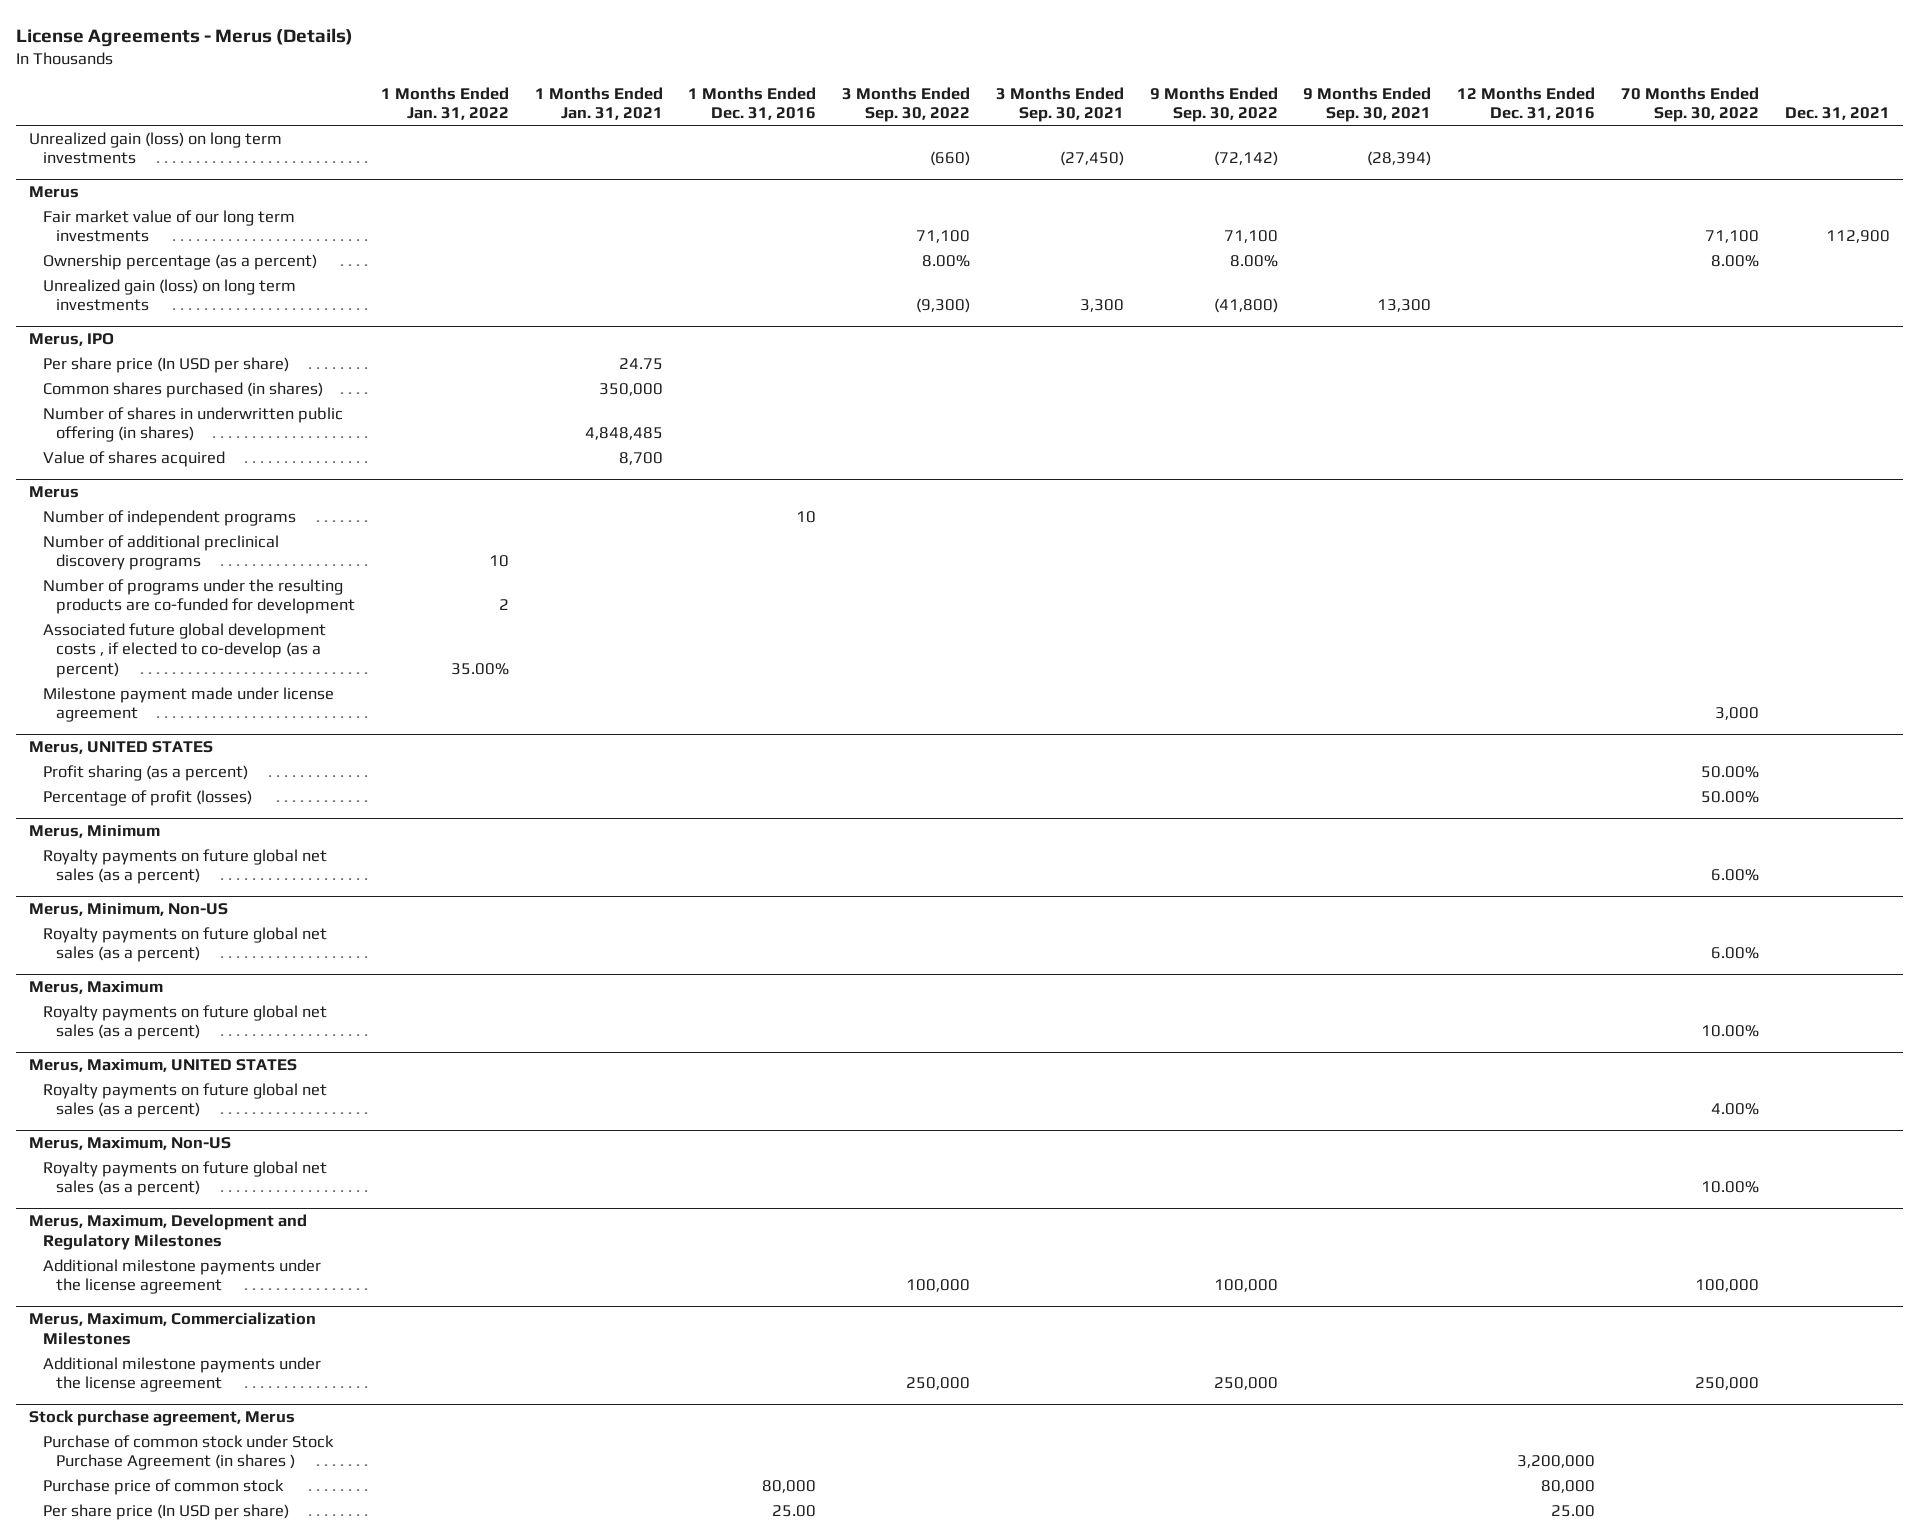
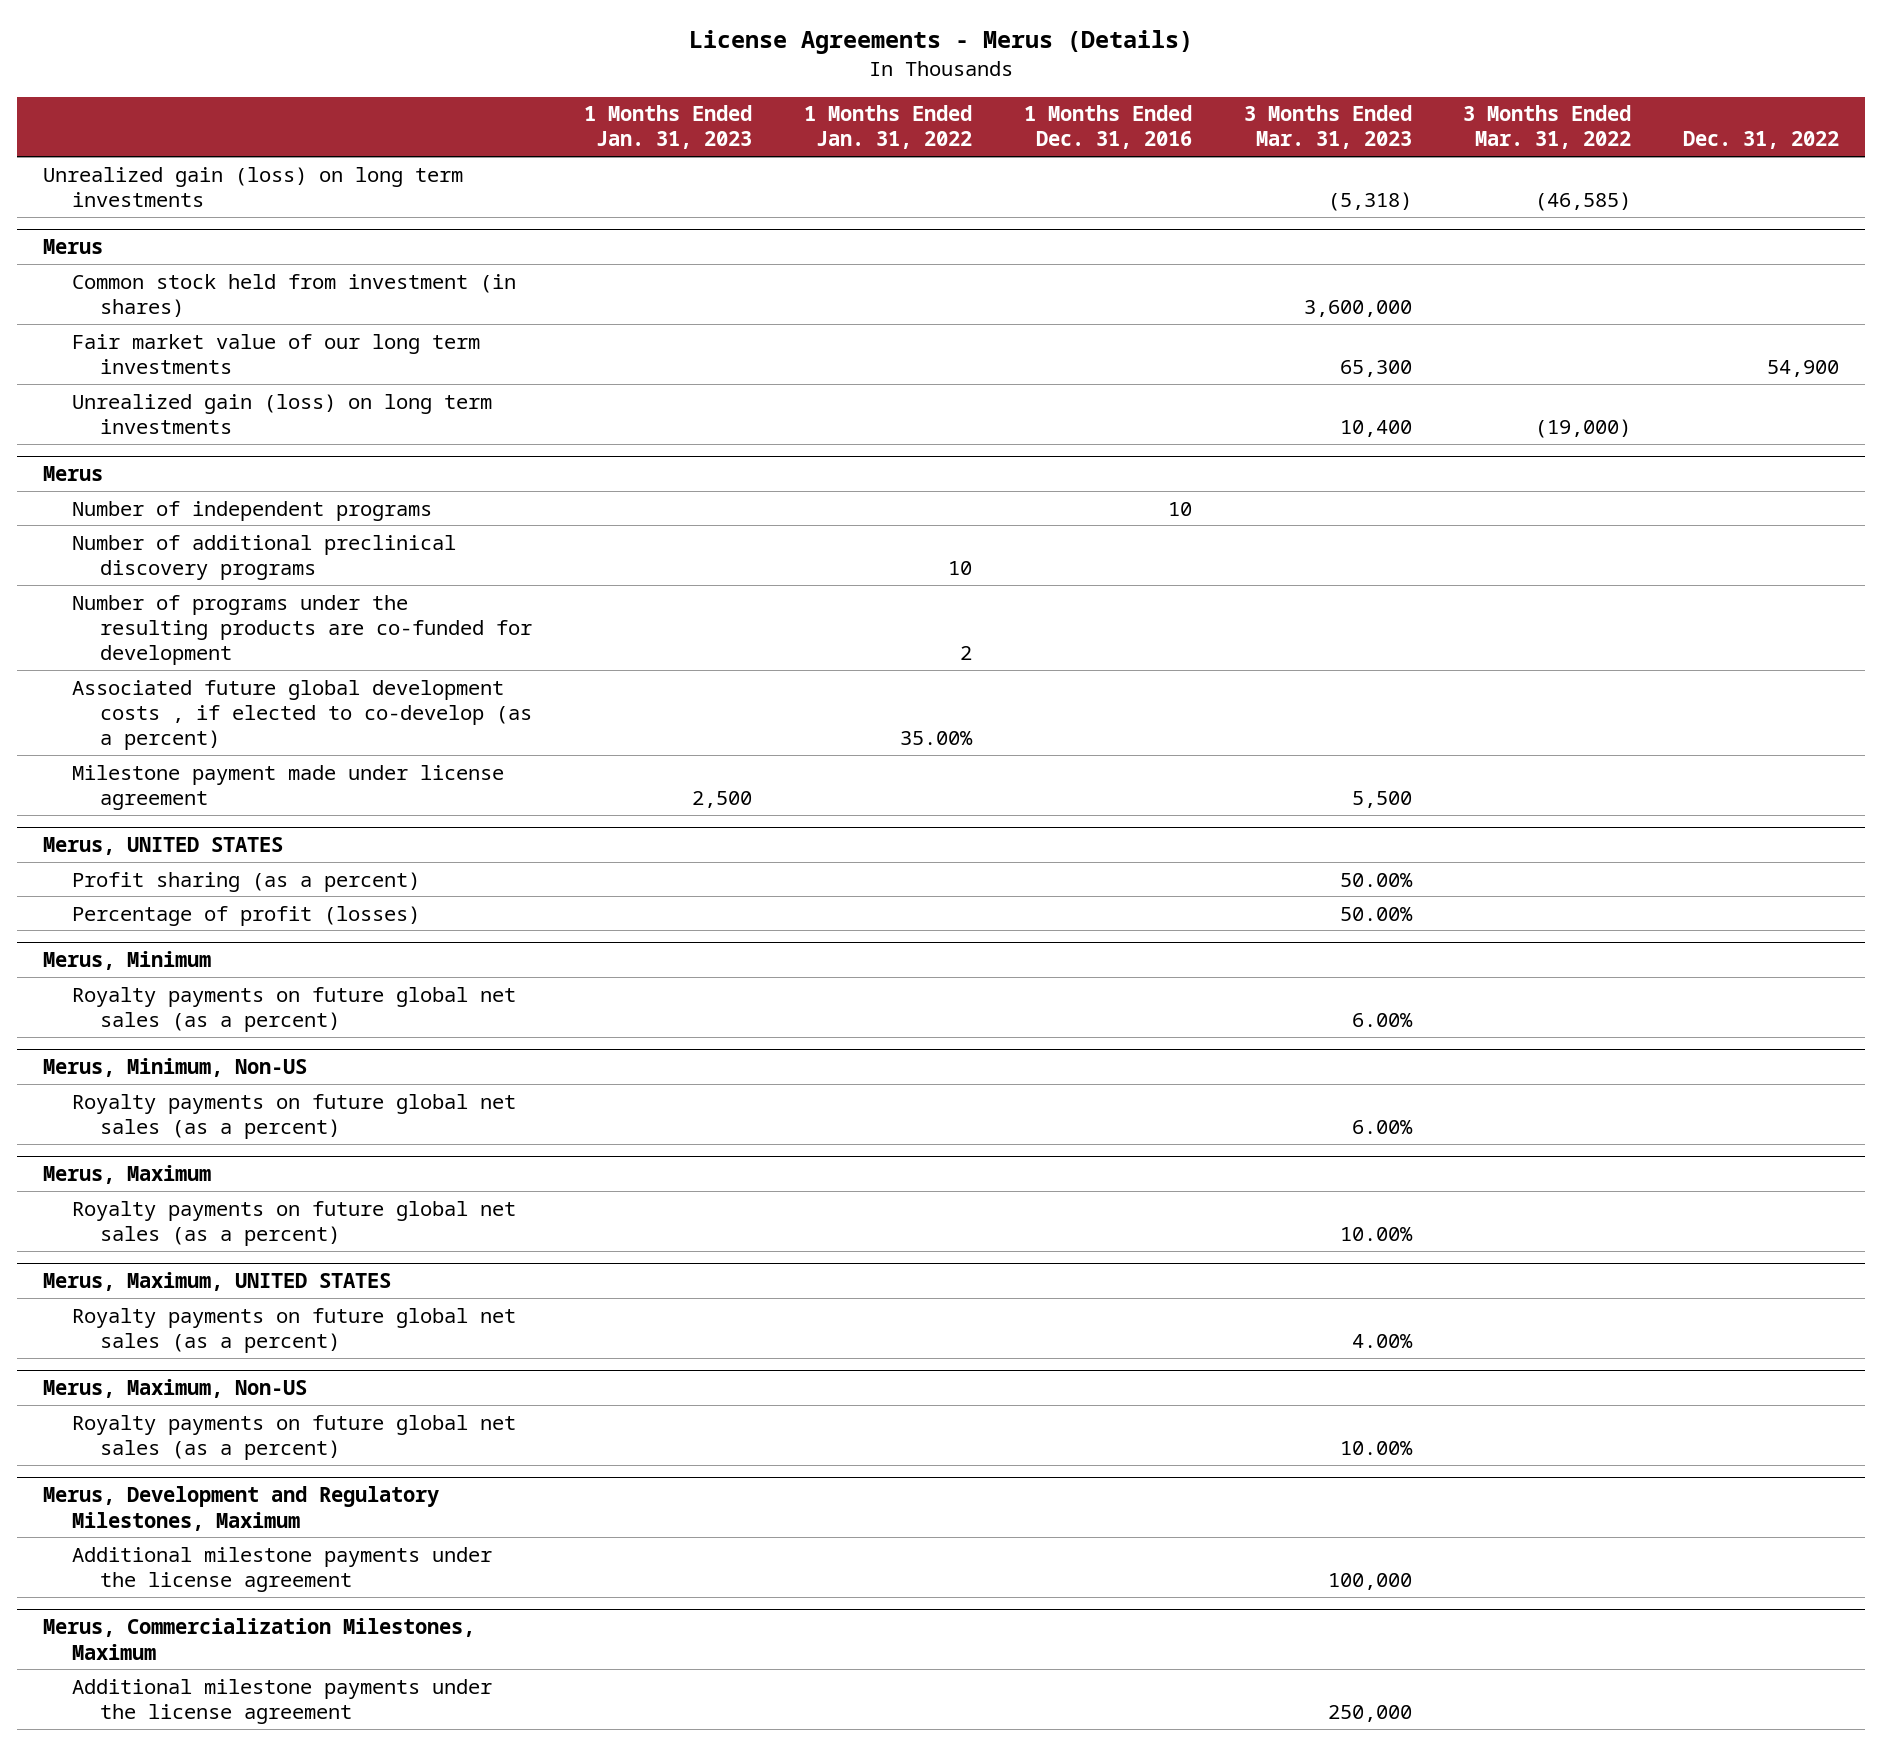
- | 1 Months Ended Jan. 31, 2022 | 1 Months Ended Jan. 31, 2021 | 1 Months Ended Dec. 31, 2016 | 3 Months Ended Sep. 30, 2022 | 3 Months Ended Sep. 30, 2021 | 9 Months Ended Sep. 30, 2022 | 9 Months Ended Sep. 30, 2021 | 12 Months Ended Dec. 31, 2016 | 70 Months Ended Sep. 30, 2022 | Dec. 31, 2021
+ | 1 Months Ended Jan. 31, 2023 | 1 Months Ended Jan. 31, 2022 | 1 Months Ended Dec. 31, 2016 | 3 Months Ended Mar. 31, 2023 | 3 Months Ended Mar. 31, 2022 | Dec. 31, 2022
@ Merus
+ Common stock held from investment (in shares) | | | | 3,600,000 | |
- Ownership percentage (as a percent) | | | | 8.00% | | 8.00% | | | 8.00% |
- Merus, IPO
- Per share price (In USD per share) | | 24.75 | | | | | | | |
- Common shares purchased (in shares) | | 350,000 | | | | | | | |
- Number of shares in underwritten public offering (in shares) | | 4,848,485 | | | | | | | |
- Value of shares acquired | | 8,700 | | | | | | | |
- Merus, Maximum, Development and Regulatory Milestones
+ Merus, Development and Regulatory Milestones, Maximum
- Merus, Maximum, Commercialization Milestones
+ Merus, Commercialization Milestones, Maximum
- Stock purchase agreement, Merus
- Purchase of common stock under Stock Purchase Agreement (in shares ) | | | | | | | | 3,200,000 | |
- Purchase price of common stock | | | 80,000 | | | | | 80,000 | |
- Per share price (In USD per share) | | | 25.00 | | | | | 25.00 | |

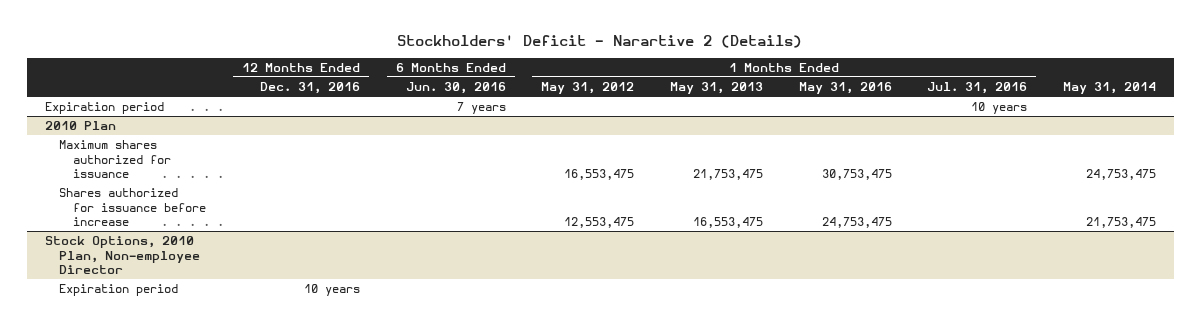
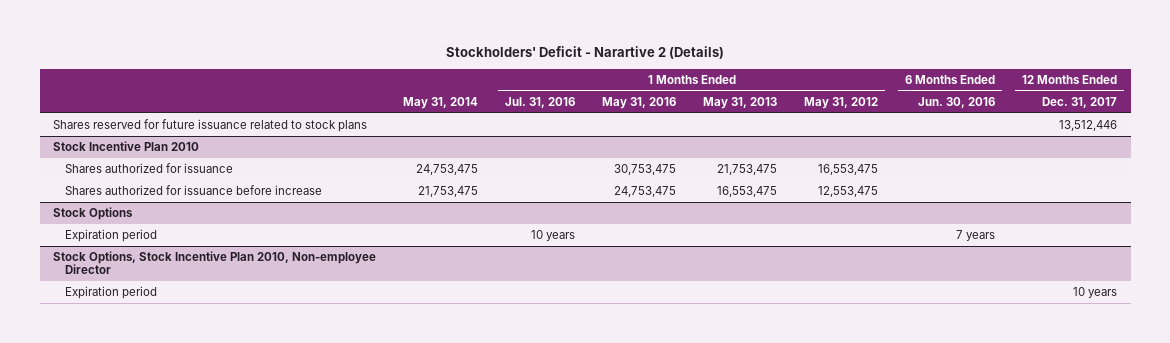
- | 12 Months Ended Dec. 31, 2016 | 6 Months Ended Jun. 30, 2016 | 1 Months Ended May 31, 2012 | 1 Months Ended May 31, 2013 | 1 Months Ended May 31, 2016 | 1 Months Ended Jul. 31, 2016 | May 31, 2014
+ | May 31, 2014 | 1 Months Ended Jul. 31, 2016 | 1 Months Ended May 31, 2016 | 1 Months Ended May 31, 2013 | 1 Months Ended May 31, 2012 | 6 Months Ended Jun. 30, 2016 | 12 Months Ended Dec. 31, 2017
- Expiration period | | 7 years | | | | 10 years |
- 2010 Plan
- Maximum shares authorized for issuance | | | 16,553,475 | 21,753,475 | 30,753,475 | | 24,753,475
+ Shares reserved for future issuance related to stock plans | | | | | | | 13,512,446
+ Stock Incentive Plan 2010
+ Shares authorized for issuance | 24,753,475 | | 30,753,475 | 21,753,475 | 16,553,475 | |
- Stock Options, 2010 Plan, Non-employee Director
+ Stock Options
+ Expiration period | | 10 years | | | | 7 years |
+ Stock Options, Stock Incentive Plan 2010, Non-employee Director

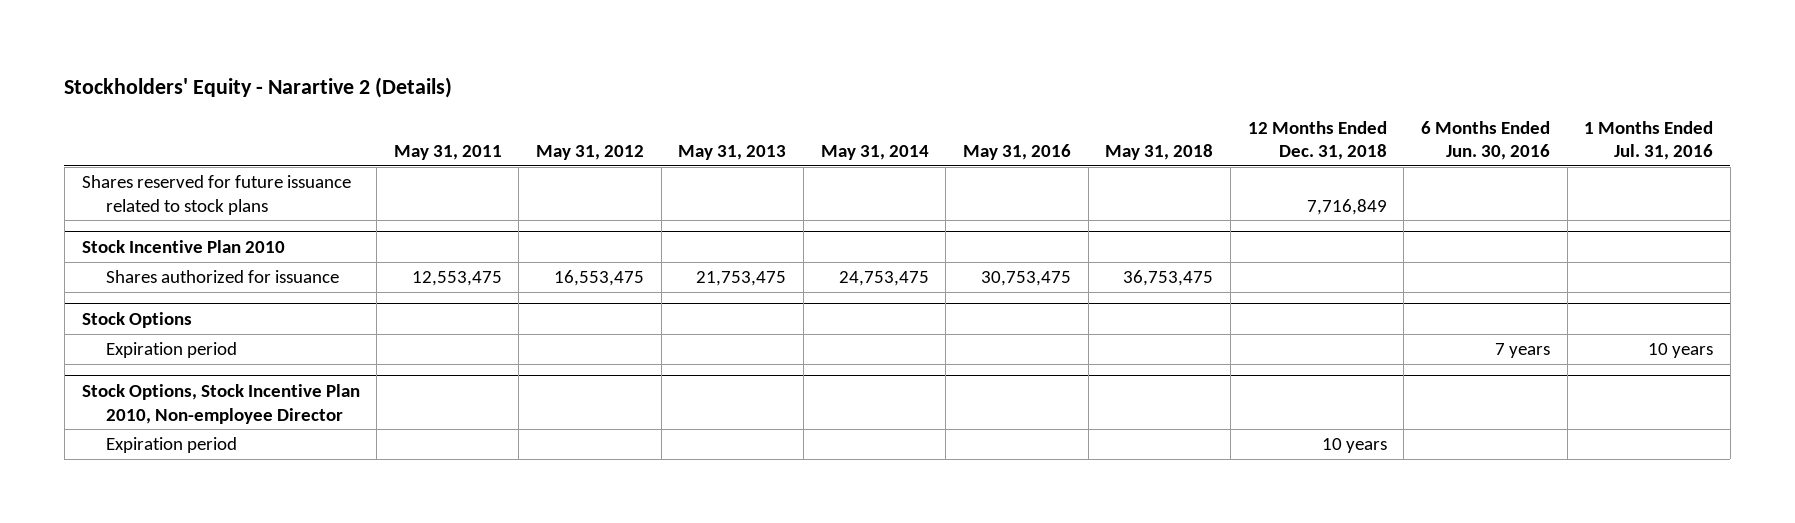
- Stockholders' Deficit - Narartive 2 (Details)
+ Stockholders' Equity - Narartive 2 (Details)
- | May 31, 2014 | 1 Months Ended Jul. 31, 2016 | 1 Months Ended May 31, 2016 | 1 Months Ended May 31, 2013 | 1 Months Ended May 31, 2012 | 6 Months Ended Jun. 30, 2016 | 12 Months Ended Dec. 31, 2017
+ | May 31, 2011 | May 31, 2012 | May 31, 2013 | May 31, 2014 | May 31, 2016 | May 31, 2018 | 12 Months Ended Dec. 31, 2018 | 6 Months Ended Jun. 30, 2016 | 1 Months Ended Jul. 31, 2016
@ Stock Incentive Plan 2010
- Shares authorized for issuance before increase | 21,753,475 | | 24,753,475 | 16,553,475 | 12,553,475 | |

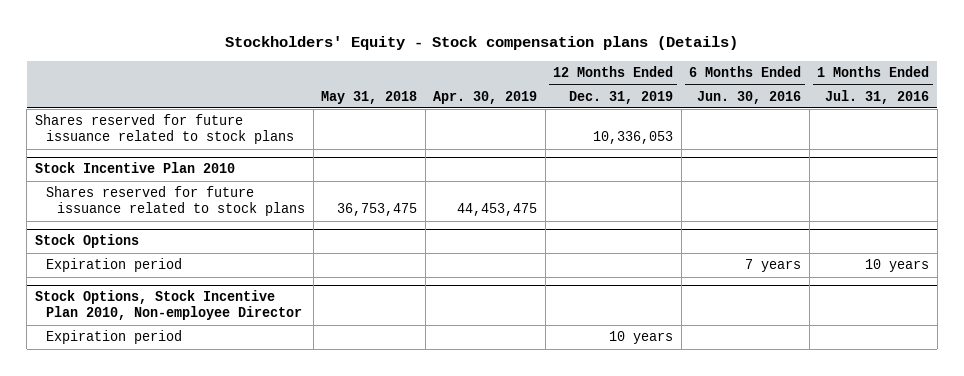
- Stockholders' Equity - Narartive 2 (Details)
+ Stockholders' Equity - Stock compensation plans (Details)
- | May 31, 2011 | May 31, 2012 | May 31, 2013 | May 31, 2014 | May 31, 2016 | May 31, 2018 | 12 Months Ended Dec. 31, 2018 | 6 Months Ended Jun. 30, 2016 | 1 Months Ended Jul. 31, 2016
+ | May 31, 2018 | Apr. 30, 2019 | 12 Months Ended Dec. 31, 2019 | 6 Months Ended Jun. 30, 2016 | 1 Months Ended Jul. 31, 2016
@ Stock Incentive Plan 2010
- Shares authorized for issuance | 12,553,475 | 16,553,475 | 21,753,475 | 24,753,475 | 30,753,475 | 36,753,475 | | |
+ Shares reserved for future issuance related to stock plans | 36,753,475 | 44,453,475 | | |

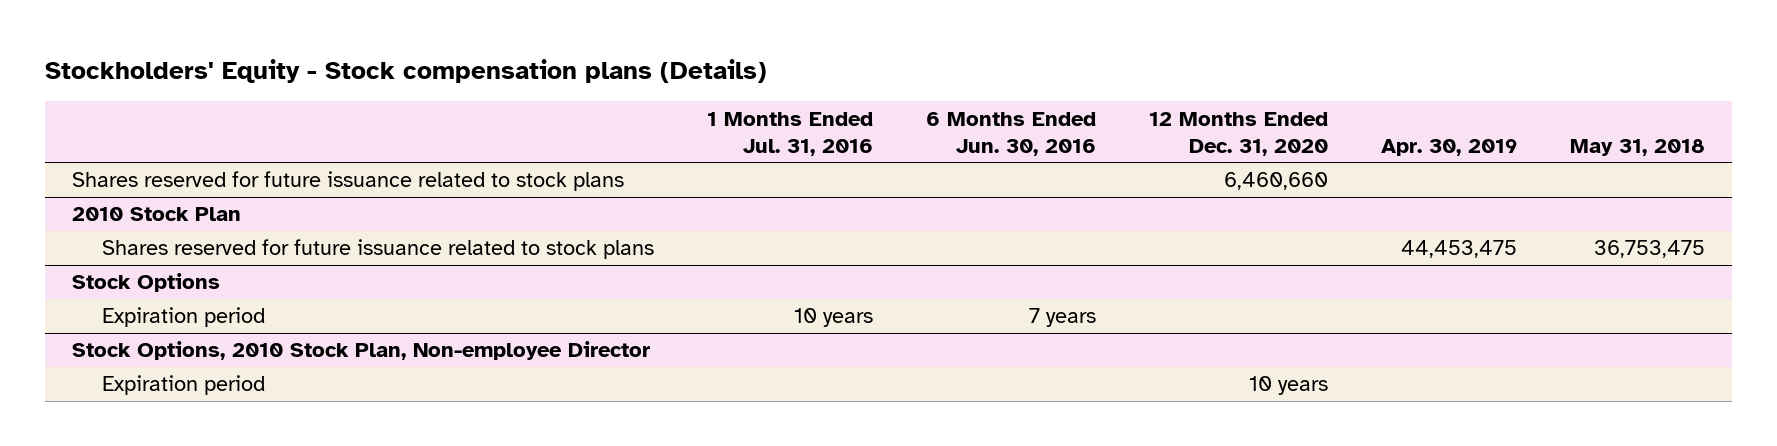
- | May 31, 2018 | Apr. 30, 2019 | 12 Months Ended Dec. 31, 2019 | 6 Months Ended Jun. 30, 2016 | 1 Months Ended Jul. 31, 2016
+ | 1 Months Ended Jul. 31, 2016 | 6 Months Ended Jun. 30, 2016 | 12 Months Ended Dec. 31, 2020 | Apr. 30, 2019 | May 31, 2018
- Stock Incentive Plan 2010
+ 2010 Stock Plan
- Stock Options, Stock Incentive Plan 2010, Non-employee Director
+ Stock Options, 2010 Stock Plan, Non-employee Director

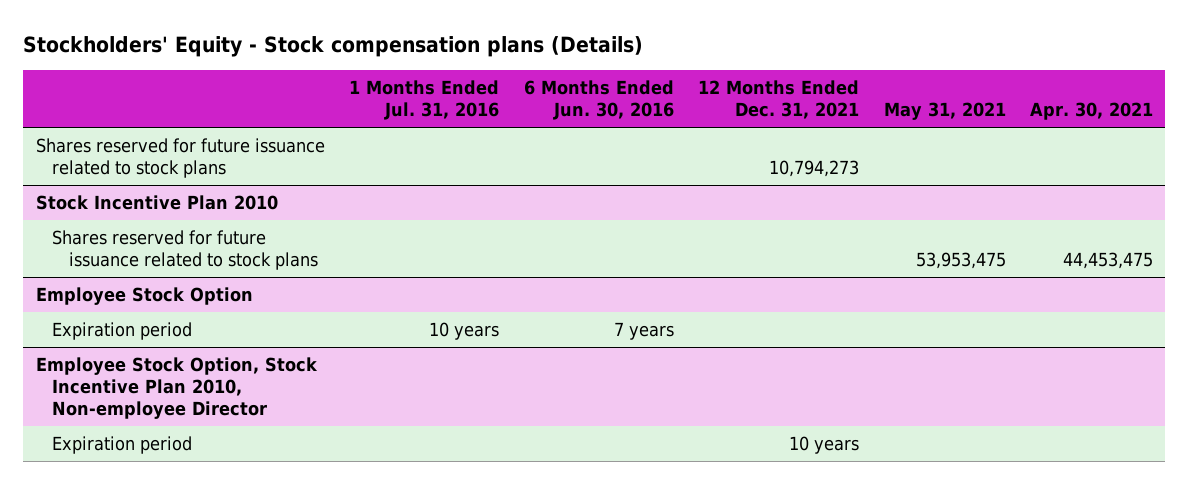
- | 1 Months Ended Jul. 31, 2016 | 6 Months Ended Jun. 30, 2016 | 12 Months Ended Dec. 31, 2020 | Apr. 30, 2019 | May 31, 2018
+ | 1 Months Ended Jul. 31, 2016 | 6 Months Ended Jun. 30, 2016 | 12 Months Ended Dec. 31, 2021 | May 31, 2021 | Apr. 30, 2021
- 2010 Stock Plan
+ Stock Incentive Plan 2010
- Stock Options
+ Employee Stock Option
- Stock Options, 2010 Stock Plan, Non-employee Director
+ Employee Stock Option, Stock Incentive Plan 2010, Non-employee Director

